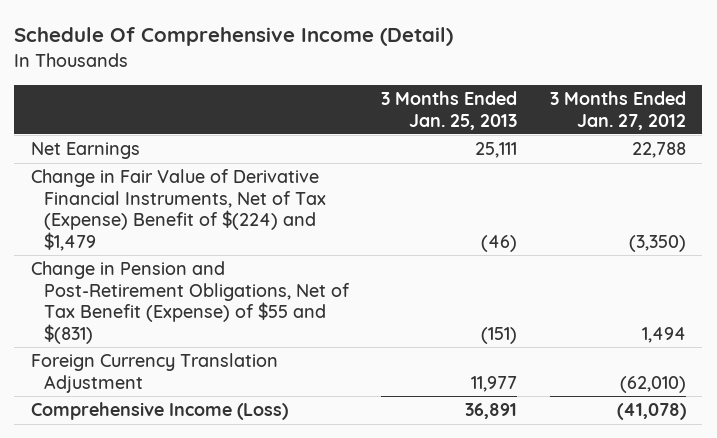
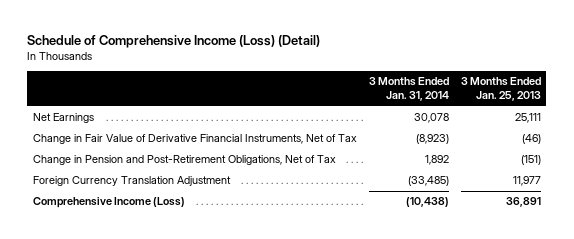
- Schedule Of Comprehensive Income (Detail)
+ Schedule of Comprehensive Income (Loss) (Detail)
- | 3 Months Ended Jan. 25, 2013 | 3 Months Ended Jan. 27, 2012
+ | 3 Months Ended Jan. 31, 2014 | 3 Months Ended Jan. 25, 2013
- Change in Fair Value of Derivative Financial Instruments, Net of Tax (Expense) Benefit of $(224) and $1,479 | (46) | (3,350)
- Change in Pension and Post-Retirement Obligations, Net of Tax Benefit (Expense) of $55 and $(831) | (151) | 1,494
+ Change in Fair Value of Derivative Financial Instruments, Net of Tax | (8,923) | (46)
+ Change in Pension and Post-Retirement Obligations, Net of Tax | 1,892 | (151)

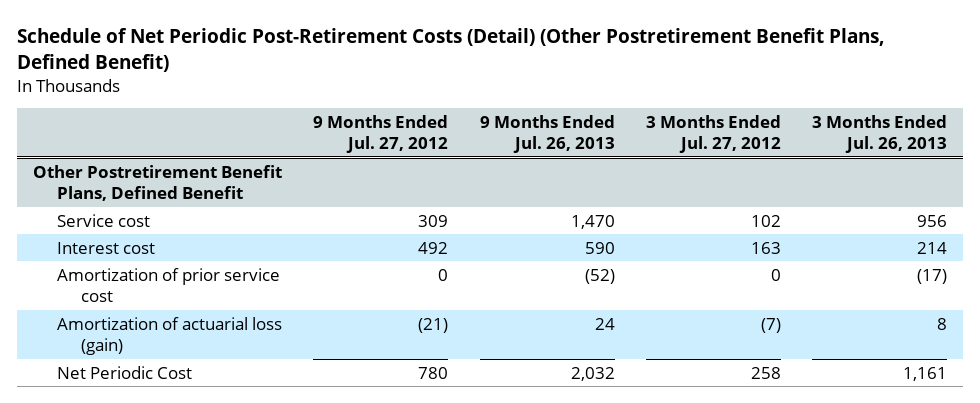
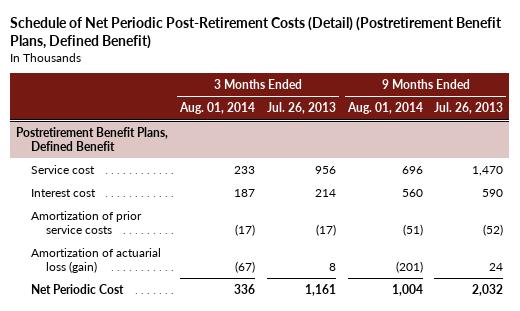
- Schedule of Net Periodic Post-Retirement Costs (Detail) (Other Postretirement Benefit Plans, Defined Benefit)
+ Schedule of Net Periodic Post-Retirement Costs (Detail) (Postretirement Benefit Plans, Defined Benefit)
- | 9 Months Ended Jul. 27, 2012 | 9 Months Ended Jul. 26, 2013 | 3 Months Ended Jul. 27, 2012 | 3 Months Ended Jul. 26, 2013
+ | 3 Months Ended Aug. 01, 2014 | 3 Months Ended Jul. 26, 2013 | 9 Months Ended Aug. 01, 2014 | 9 Months Ended Jul. 26, 2013
- Other Postretirement Benefit Plans, Defined Benefit
+ Postretirement Benefit Plans, Defined Benefit
- Amortization of prior service cost | 0 | (52) | 0 | (17)
+ Amortization of prior service costs | (17) | (17) | (51) | (52)

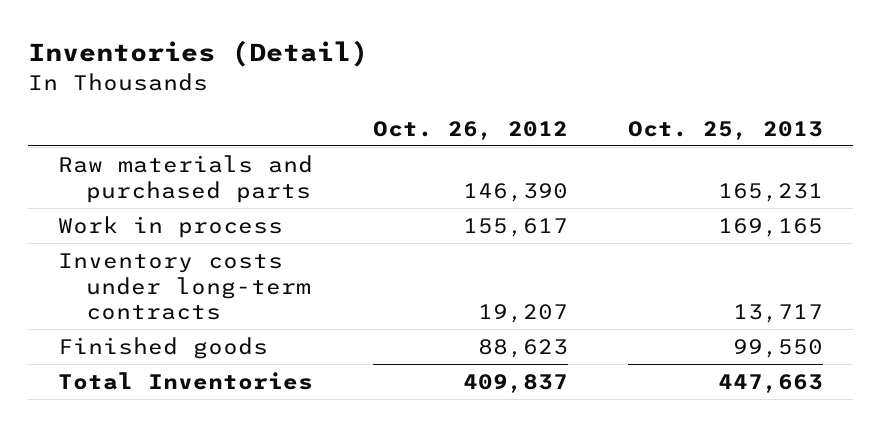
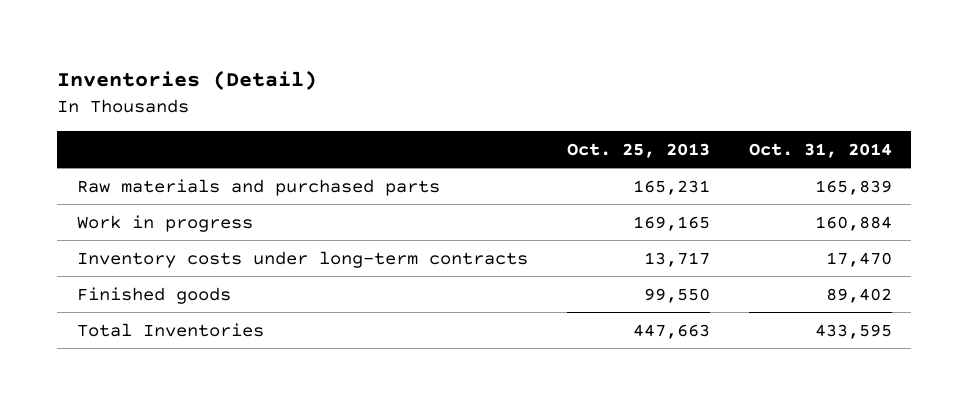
- | Oct. 26, 2012 | Oct. 25, 2013
+ | Oct. 25, 2013 | Oct. 31, 2014
- Work in process | 155,617 | 169,165
+ Work in progress | 169,165 | 160,884

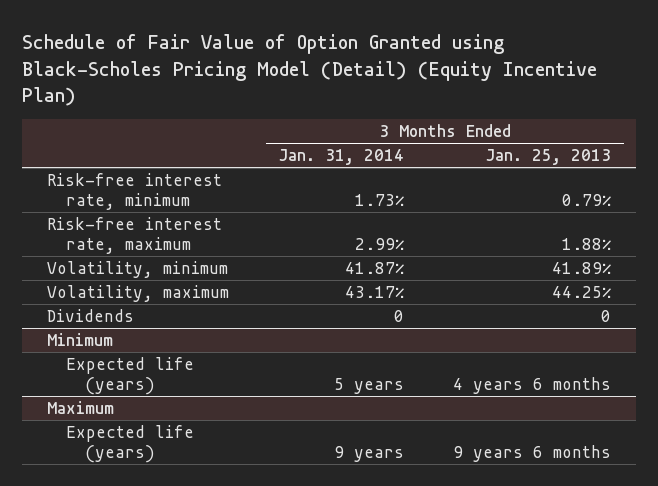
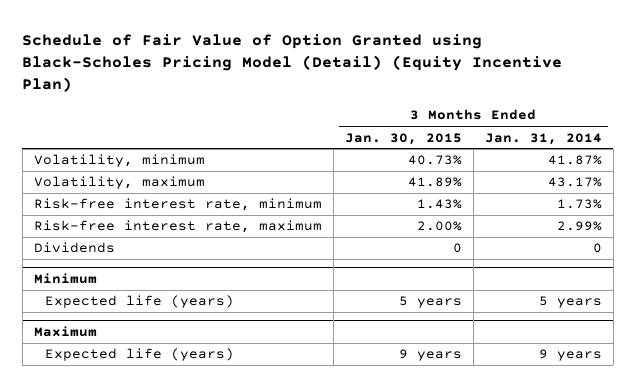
- | 3 Months Ended Jan. 31, 2014 | 3 Months Ended Jan. 25, 2013
+ | 3 Months Ended Jan. 30, 2015 | 3 Months Ended Jan. 31, 2014
moved down: Risk-free interest rate, minimum | 1.43% | 1.73%
moved down: Risk-free interest rate, maximum | 2.00% | 2.99%

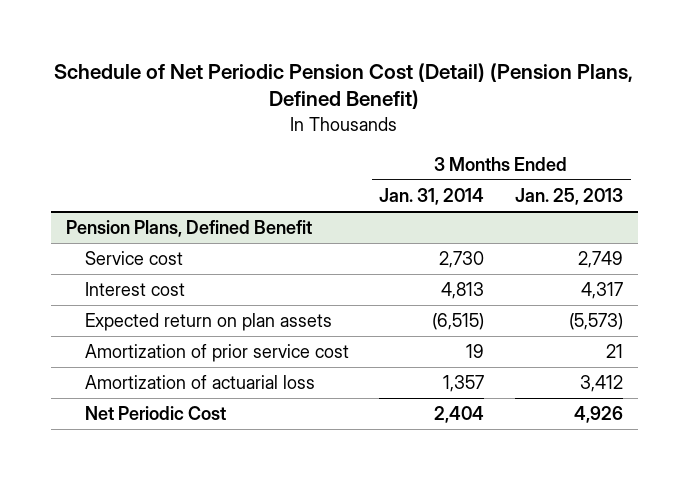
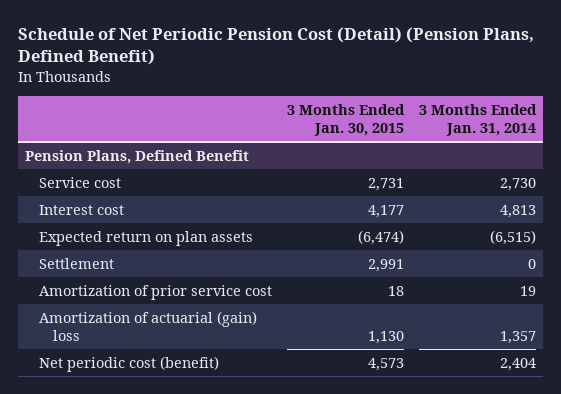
- | 3 Months Ended Jan. 31, 2014 | 3 Months Ended Jan. 25, 2013
+ | 3 Months Ended Jan. 30, 2015 | 3 Months Ended Jan. 31, 2014
@ Pension Plans, Defined Benefit
+ Settlement | 2,991 | 0
- Amortization of actuarial loss | 1,357 | 3,412
- Net Periodic Cost | 2,404 | 4,926
+ Amortization of actuarial (gain) loss | 1,130 | 1,357
+ Net periodic cost (benefit) | 4,573 | 2,404

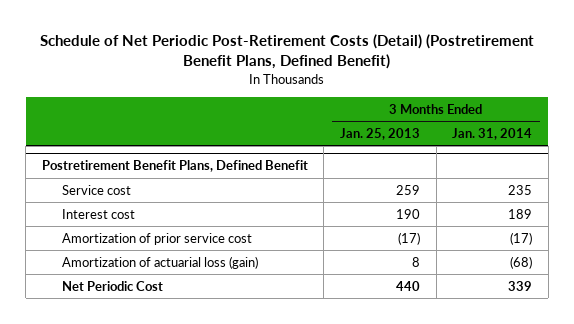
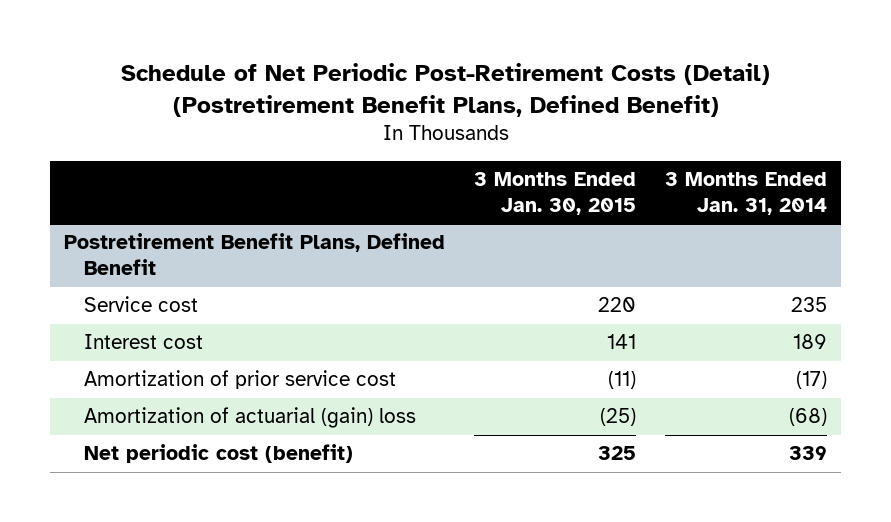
- | 3 Months Ended Jan. 25, 2013 | 3 Months Ended Jan. 31, 2014
+ | 3 Months Ended Jan. 30, 2015 | 3 Months Ended Jan. 31, 2014
@ Postretirement Benefit Plans, Defined Benefit
- Amortization of actuarial loss (gain) | 8 | (68)
- Net Periodic Cost | 440 | 339
+ Amortization of actuarial (gain) loss | (25) | (68)
+ Net periodic cost (benefit) | 325 | 339

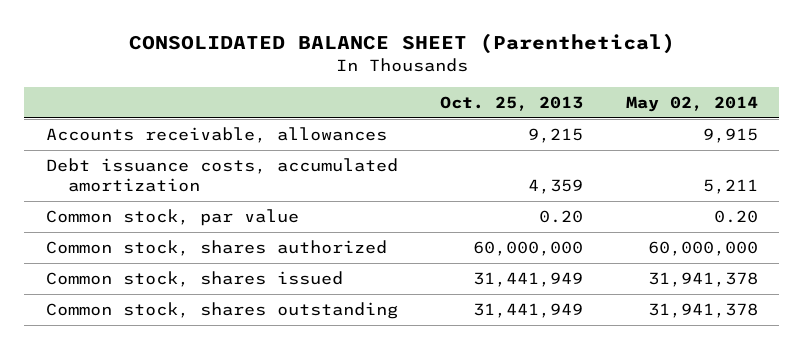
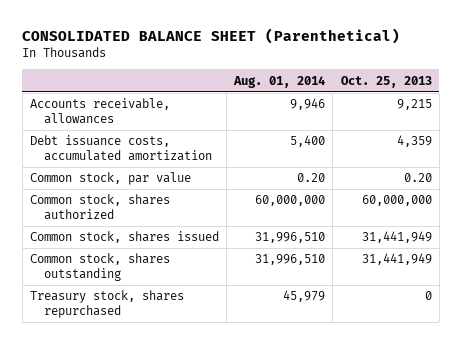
- | Oct. 25, 2013 | May 02, 2014
+ | Aug. 01, 2014 | Oct. 25, 2013
+ Treasury stock, shares repurchased | 45,979 | 0

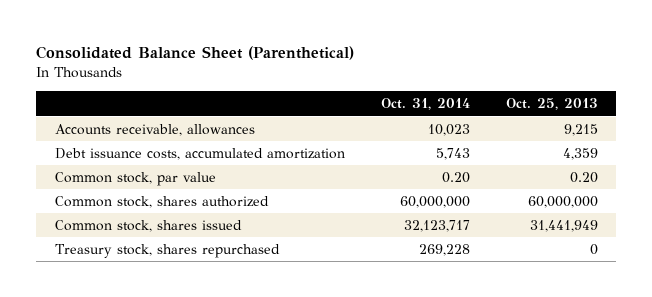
- CONSOLIDATED BALANCE SHEET (Parenthetical)
+ Consolidated Balance Sheet (Parenthetical)
- | Aug. 01, 2014 | Oct. 25, 2013
+ | Oct. 31, 2014 | Oct. 25, 2013
- Common stock, shares outstanding | 31,996,510 | 31,441,949

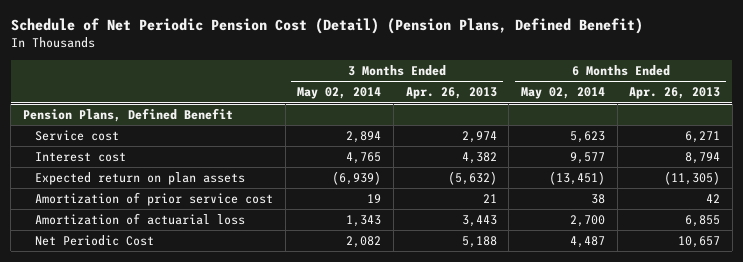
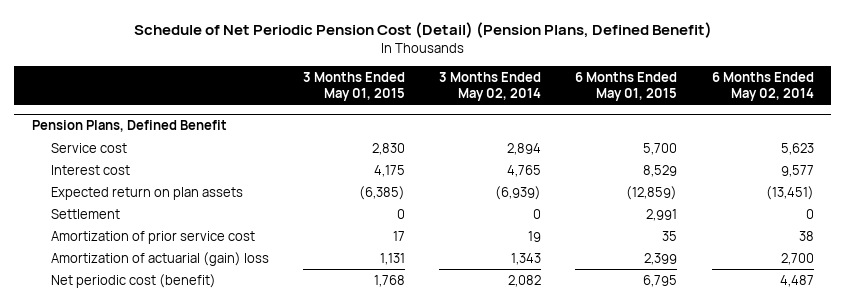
- | 3 Months Ended May 02, 2014 | 3 Months Ended Apr. 26, 2013 | 6 Months Ended May 02, 2014 | 6 Months Ended Apr. 26, 2013
+ | 3 Months Ended May 01, 2015 | 3 Months Ended May 02, 2014 | 6 Months Ended May 01, 2015 | 6 Months Ended May 02, 2014
@ Pension Plans, Defined Benefit
+ Settlement | 0 | 0 | 2,991 | 0
- Amortization of actuarial loss | 1,343 | 3,443 | 2,700 | 6,855
- Net Periodic Cost | 2,082 | 5,188 | 4,487 | 10,657
+ Amortization of actuarial (gain) loss | 1,131 | 1,343 | 2,399 | 2,700
+ Net periodic cost (benefit) | 1,768 | 2,082 | 6,795 | 4,487

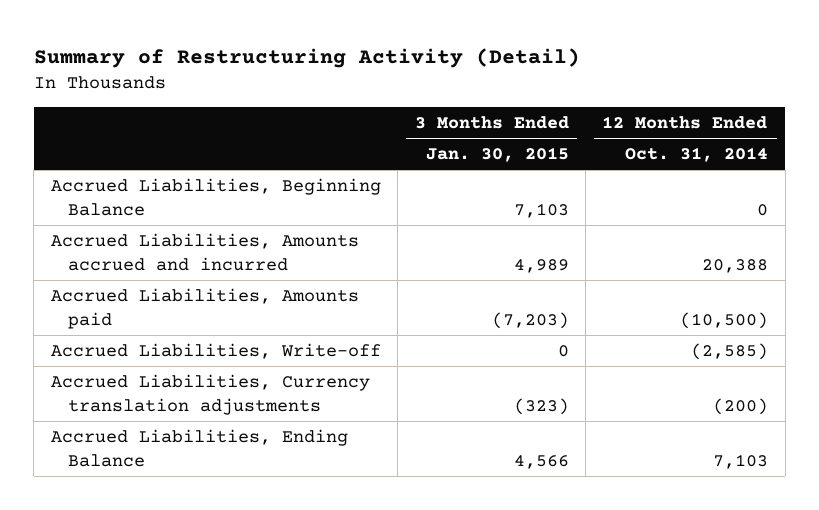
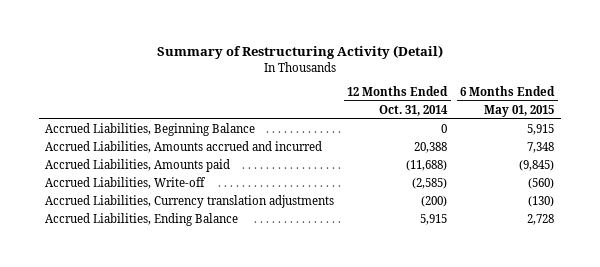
- | 3 Months Ended Jan. 30, 2015 | 12 Months Ended Oct. 31, 2014
+ | 12 Months Ended Oct. 31, 2014 | 6 Months Ended May 01, 2015
- Accrued Liabilities, Amounts paid | (7,203) | (10,500)
+ Accrued Liabilities, Amounts paid | (11,688) | (9,845)
- Accrued Liabilities, Ending Balance | 4,566 | 7,103
+ Accrued Liabilities, Ending Balance | 5,915 | 2,728

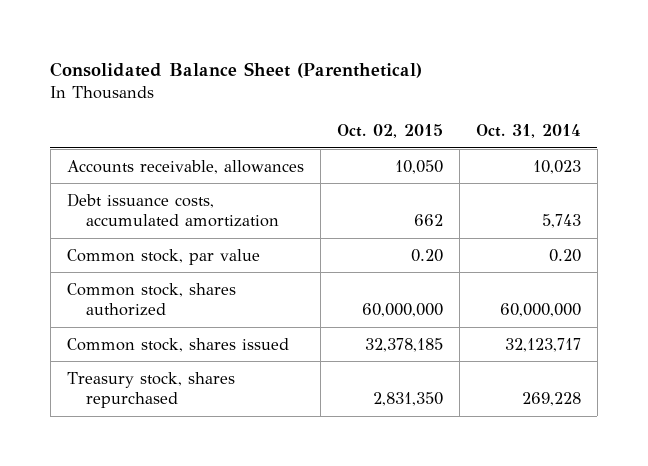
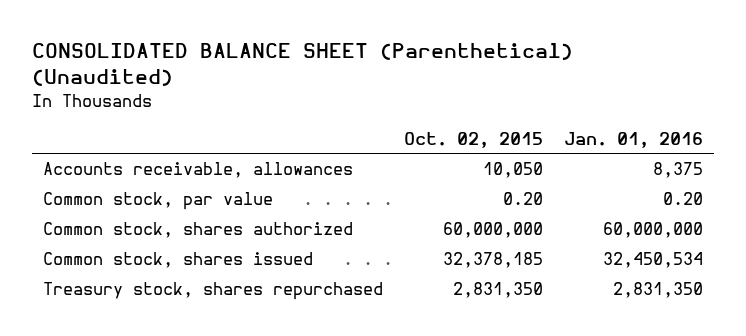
- Consolidated Balance Sheet (Parenthetical)
+ CONSOLIDATED BALANCE SHEET (Parenthetical) (Unaudited)
- | Oct. 02, 2015 | Oct. 31, 2014
+ | Oct. 02, 2015 | Jan. 01, 2016
- Debt issuance costs, accumulated amortization | 662 | 5,743

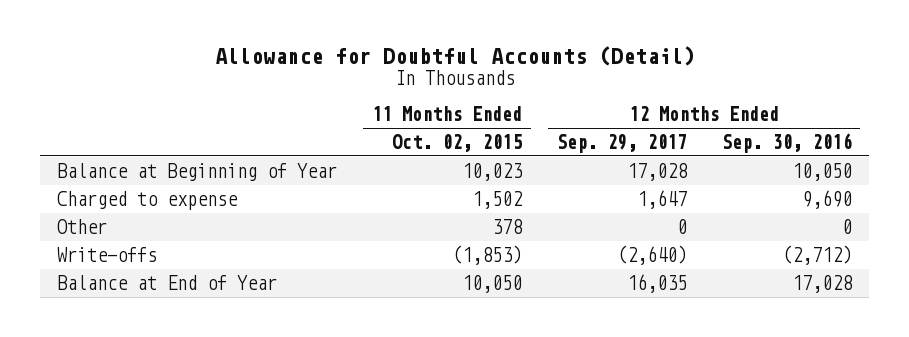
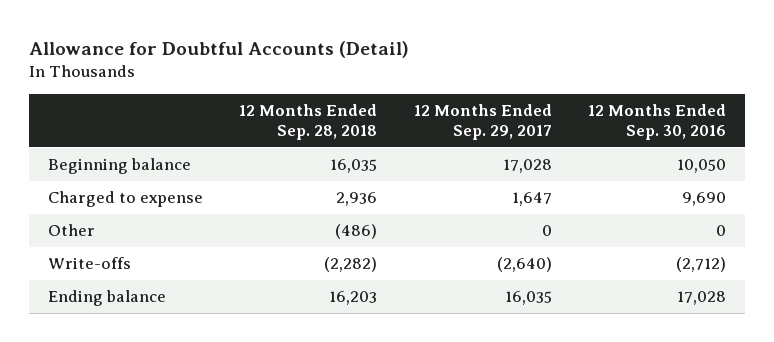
- | 11 Months Ended Oct. 02, 2015 | 12 Months Ended Sep. 29, 2017 | 12 Months Ended Sep. 30, 2016
+ | 12 Months Ended Sep. 28, 2018 | 12 Months Ended Sep. 29, 2017 | 12 Months Ended Sep. 30, 2016
- Balance at Beginning of Year | 10,023 | 17,028 | 10,050
+ Beginning balance | 16,035 | 17,028 | 10,050
- Balance at End of Year | 10,050 | 16,035 | 17,028
+ Ending balance | 16,203 | 16,035 | 17,028

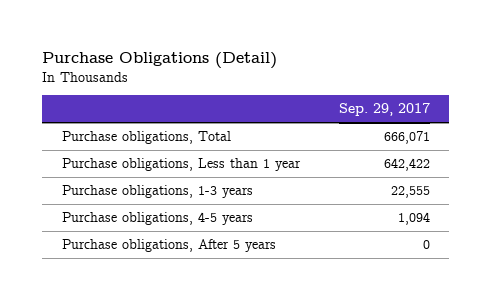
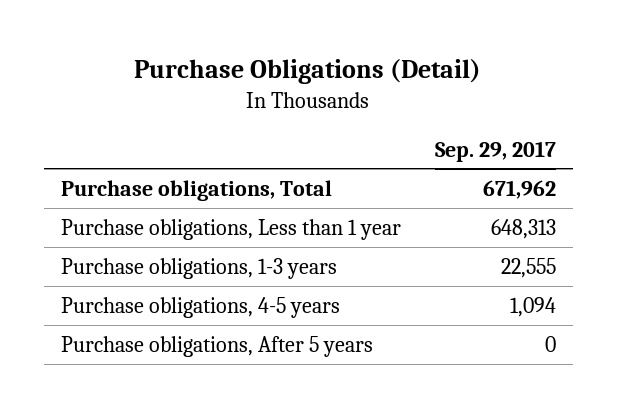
- Purchase obligations, Total | 666,071
- Purchase obligations, Less than 1 year | 642,422
+ Purchase obligations, Total | 671,962
+ Purchase obligations, Less than 1 year | 648,313

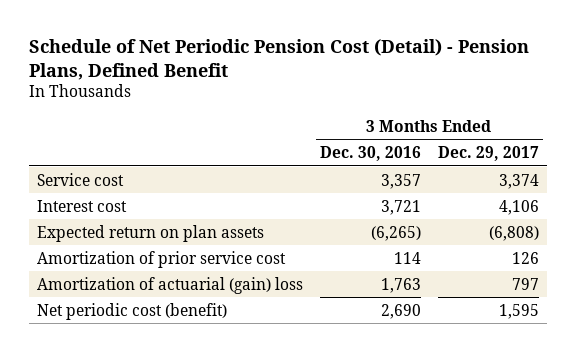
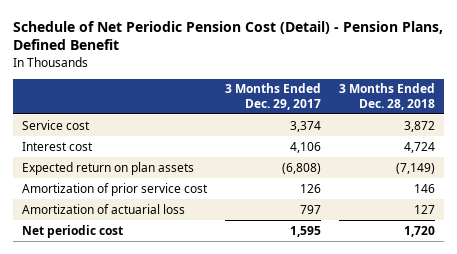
- | 3 Months Ended Dec. 30, 2016 | 3 Months Ended Dec. 29, 2017
+ | 3 Months Ended Dec. 29, 2017 | 3 Months Ended Dec. 28, 2018
- Amortization of actuarial (gain) loss | 1,763 | 797
- Net periodic cost (benefit) | 2,690 | 1,595
+ Amortization of actuarial loss | 797 | 127
+ Net periodic cost | 1,595 | 1,720

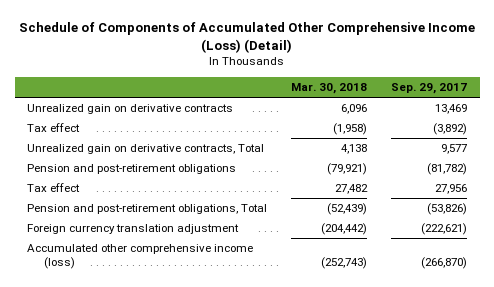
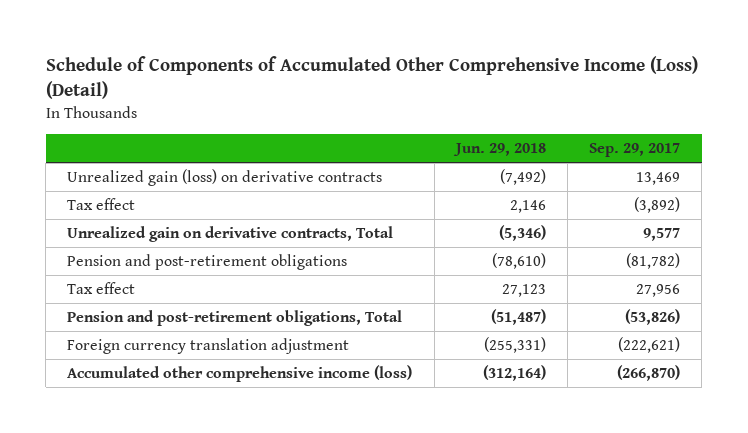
- | Mar. 30, 2018 | Sep. 29, 2017
+ | Jun. 29, 2018 | Sep. 29, 2017
- Unrealized gain on derivative contracts | 6,096 | 13,469
+ Unrealized gain (loss) on derivative contracts | (7,492) | 13,469

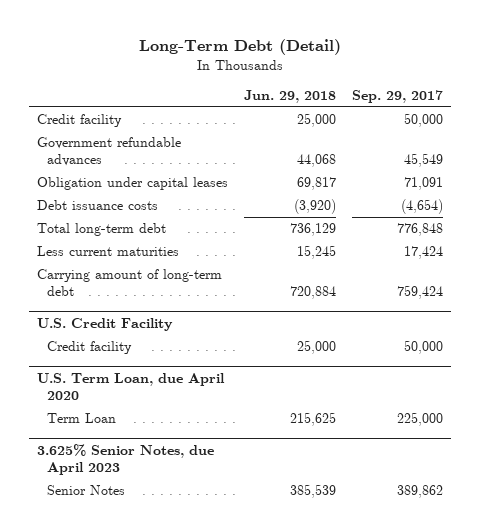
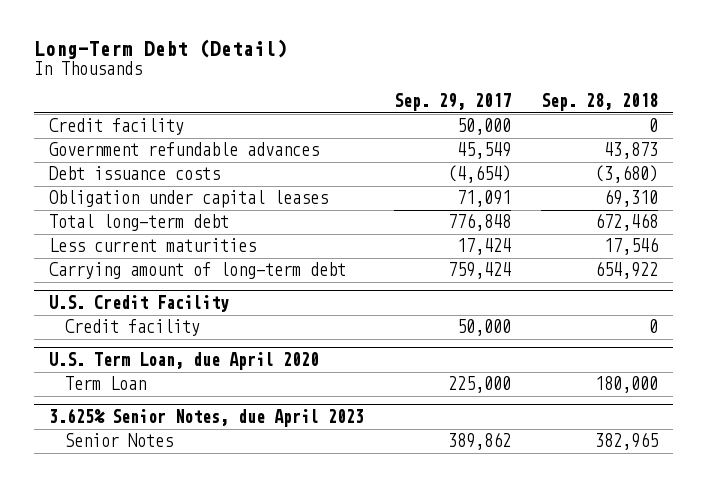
- | Jun. 29, 2018 | Sep. 29, 2017
+ | Sep. 29, 2017 | Sep. 28, 2018
moved down: Obligation under capital leases | 71,091 | 69,310

